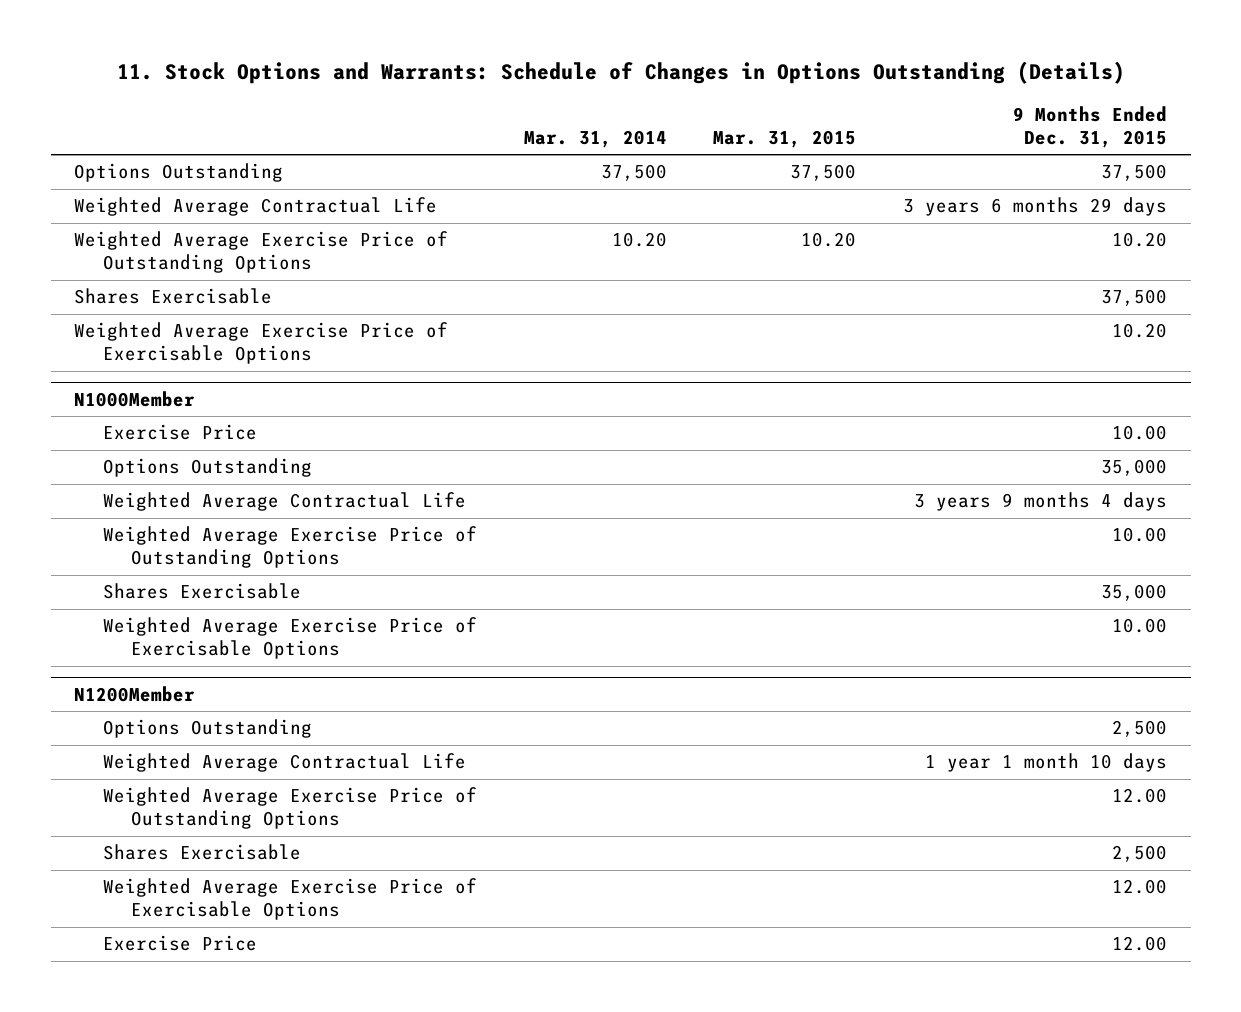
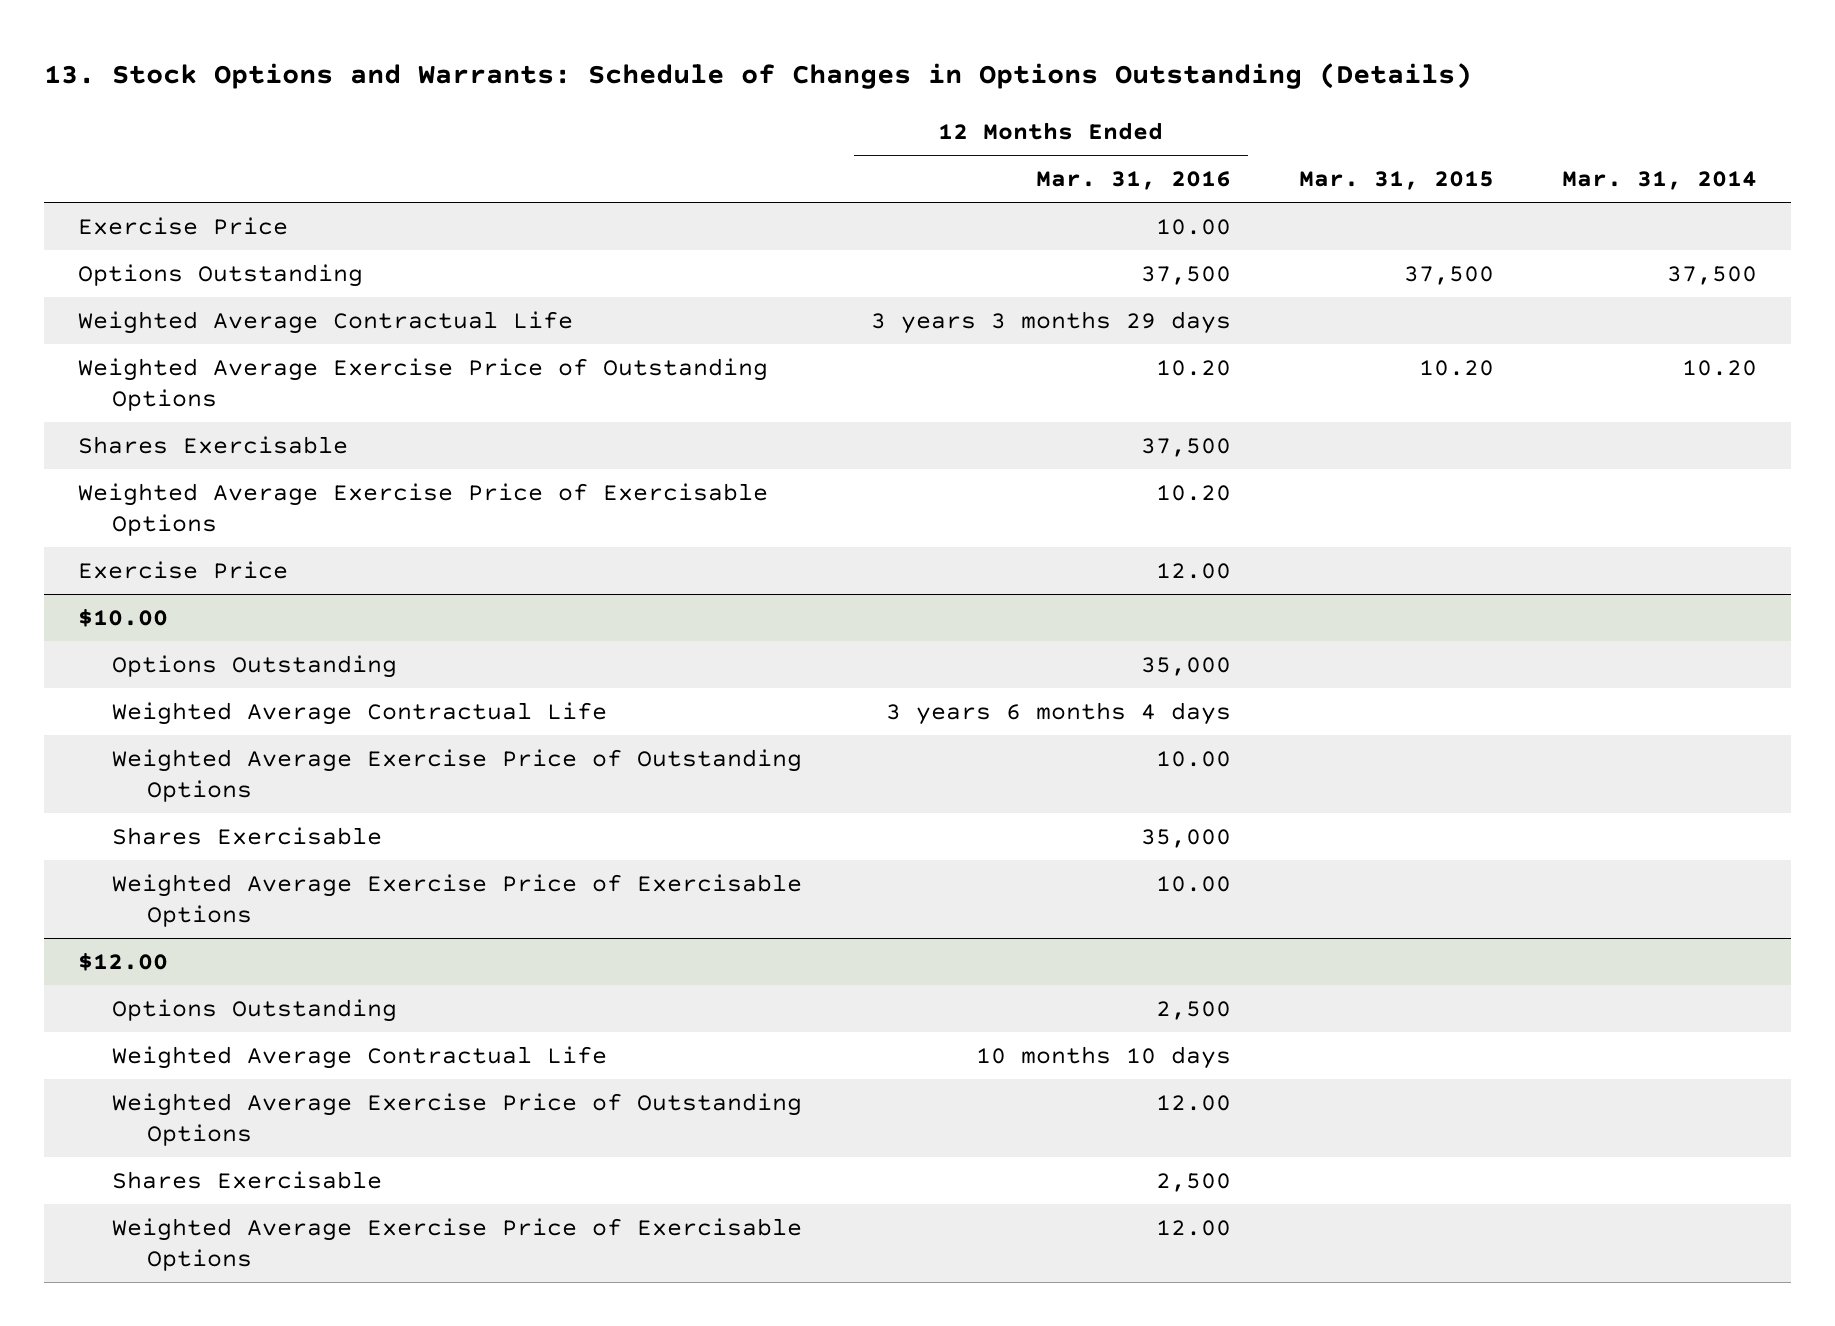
- 11. Stock Options and Warrants: Schedule of Changes in Options Outstanding (Details)
+ 13. Stock Options and Warrants: Schedule of Changes in Options Outstanding (Details)
- | Mar. 31, 2014 | Mar. 31, 2015 | 9 Months Ended Dec. 31, 2015
+ | 12 Months Ended Mar. 31, 2016 | Mar. 31, 2015 | Mar. 31, 2014
+ Exercise Price | 10.00 | |
- N1000Member
- Exercise Price | | | 10.00
+ Exercise Price | 12.00 | |
+ $10.00
- N1200Member
+ $12.00
- Exercise Price | | | 12.00

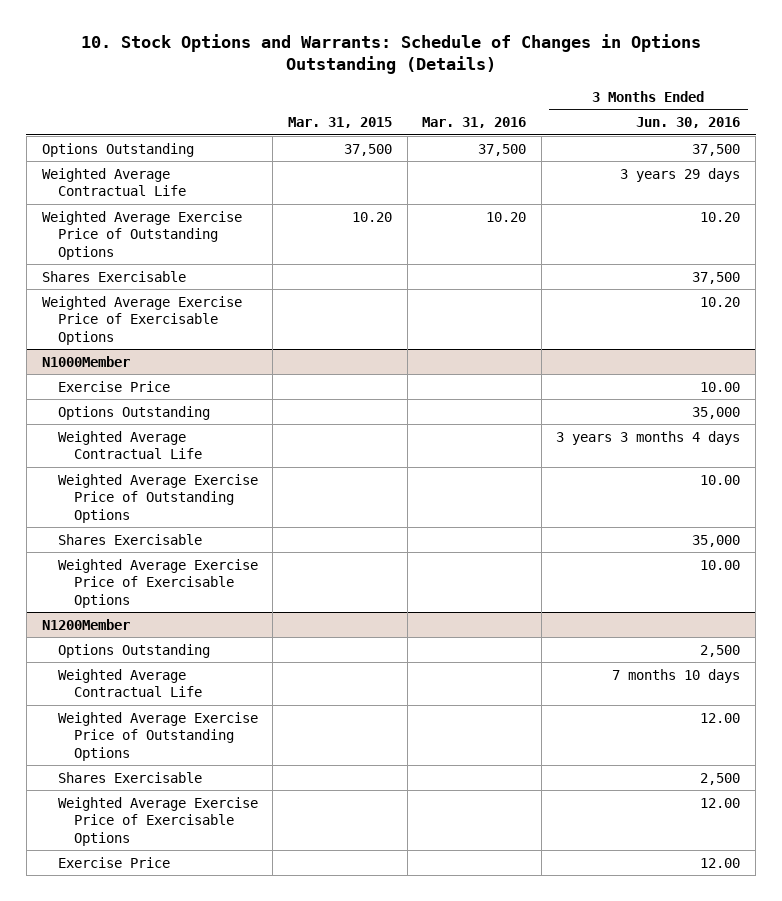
- 13. Stock Options and Warrants: Schedule of Changes in Options Outstanding (Details)
+ 10. Stock Options and Warrants: Schedule of Changes in Options Outstanding (Details)
- | 12 Months Ended Mar. 31, 2016 | Mar. 31, 2015 | Mar. 31, 2014
+ | Mar. 31, 2015 | Mar. 31, 2016 | 3 Months Ended Jun. 30, 2016
- Exercise Price | 10.00 | |
- Exercise Price | 12.00 | |
- $10.00
+ N1000Member
+ Exercise Price | | | 10.00
- $12.00
+ N1200Member
+ Exercise Price | | | 12.00

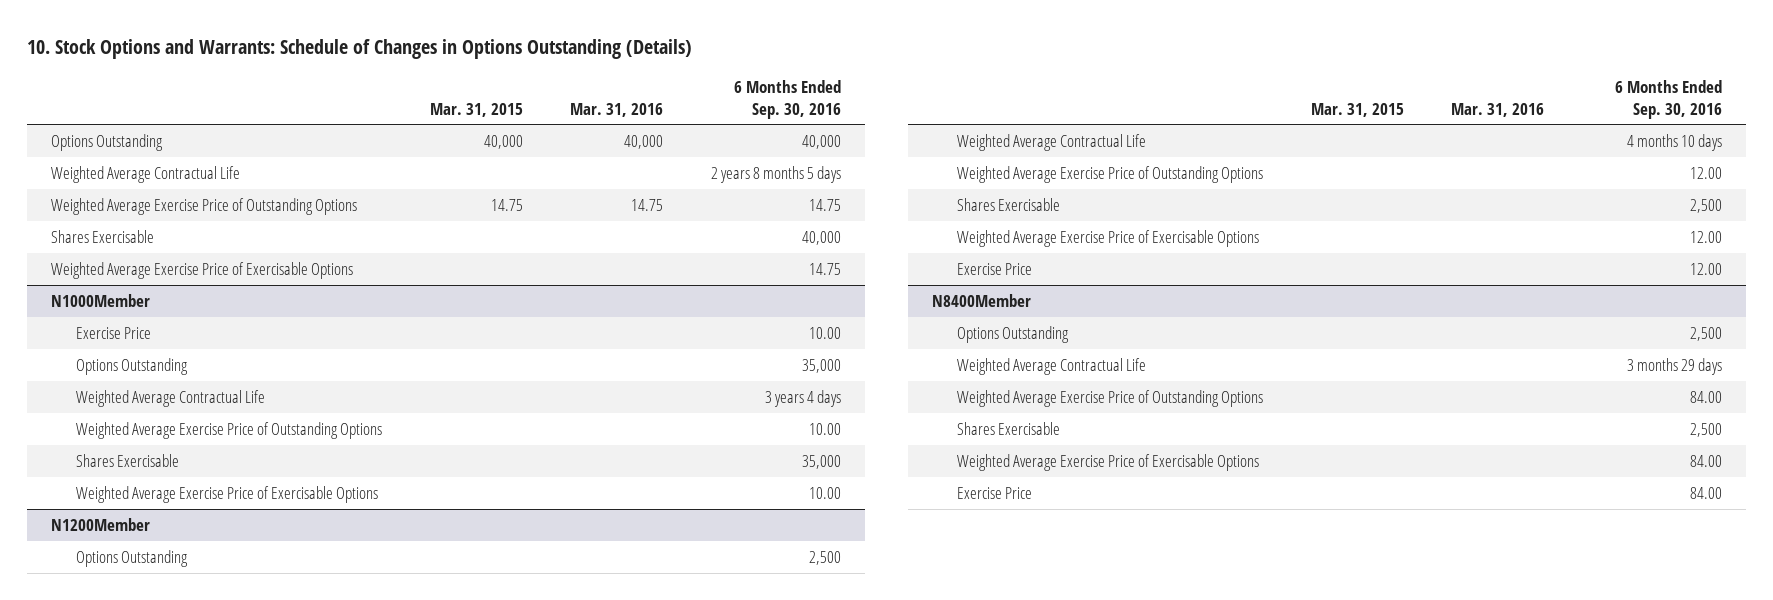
- | Mar. 31, 2015 | Mar. 31, 2016 | 3 Months Ended Jun. 30, 2016
+ | Mar. 31, 2015 | Mar. 31, 2016 | 6 Months Ended Sep. 30, 2016
- Options Outstanding | 37,500 | 37,500 | 37,500
+ Options Outstanding | 40,000 | 40,000 | 40,000
- Weighted Average Exercise Price of Outstanding Options | 10.20 | 10.20 | 10.20
+ Weighted Average Exercise Price of Outstanding Options | 14.75 | 14.75 | 14.75
+ N8400Member
+ Options Outstanding | | | 2,500
+ Weighted Average Contractual Life | | | 3 months 29 days
+ Weighted Average Exercise Price of Outstanding Options | | | 84.00
+ Shares Exercisable | | | 2,500
+ Weighted Average Exercise Price of Exercisable Options | | | 84.00
+ Exercise Price | | | 84.00

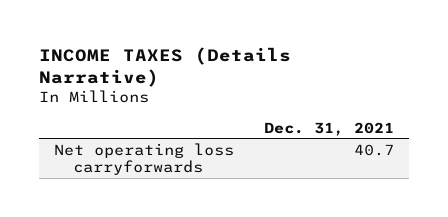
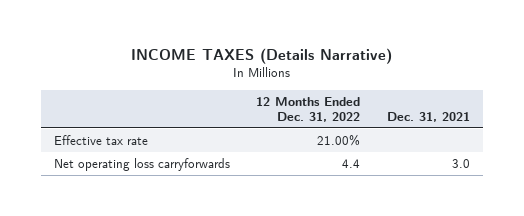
- | Dec. 31, 2021
+ | 12 Months Ended Dec. 31, 2022 | Dec. 31, 2021
- Net operating loss carryforwards | 40.7
+ Effective tax rate | 21.00% |
+ Net operating loss carryforwards | 4.4 | 3.0

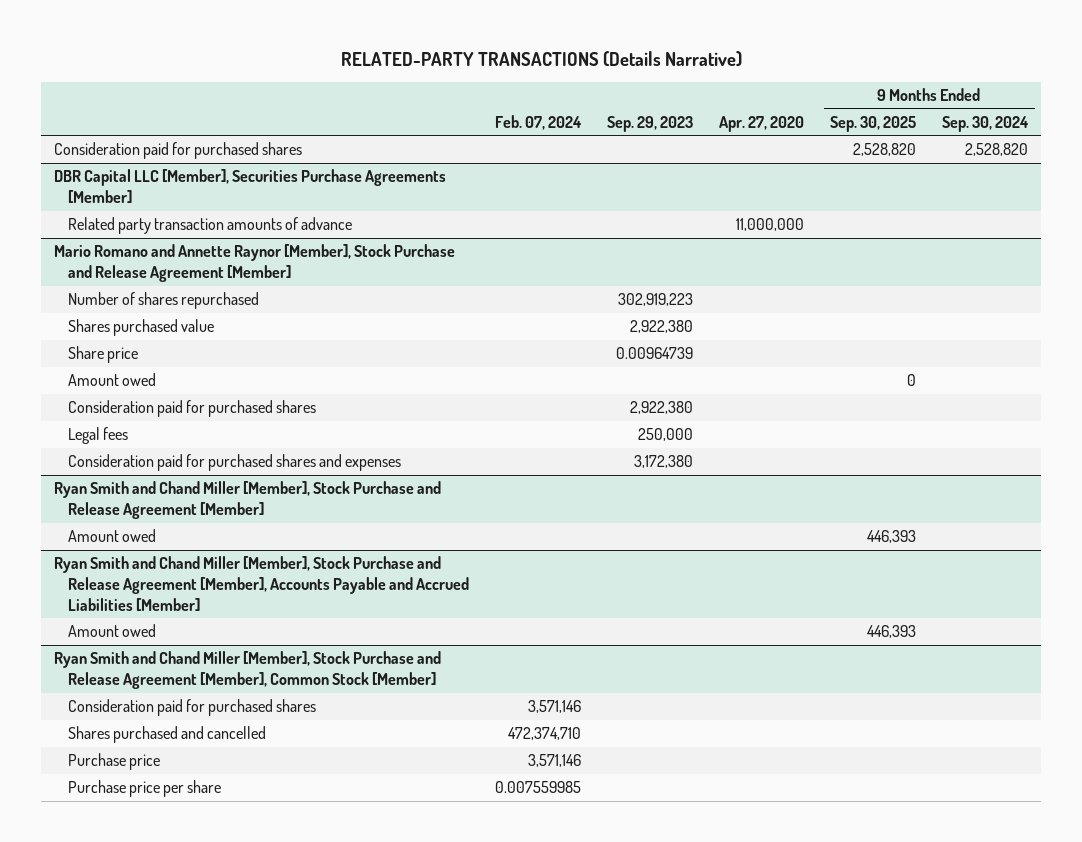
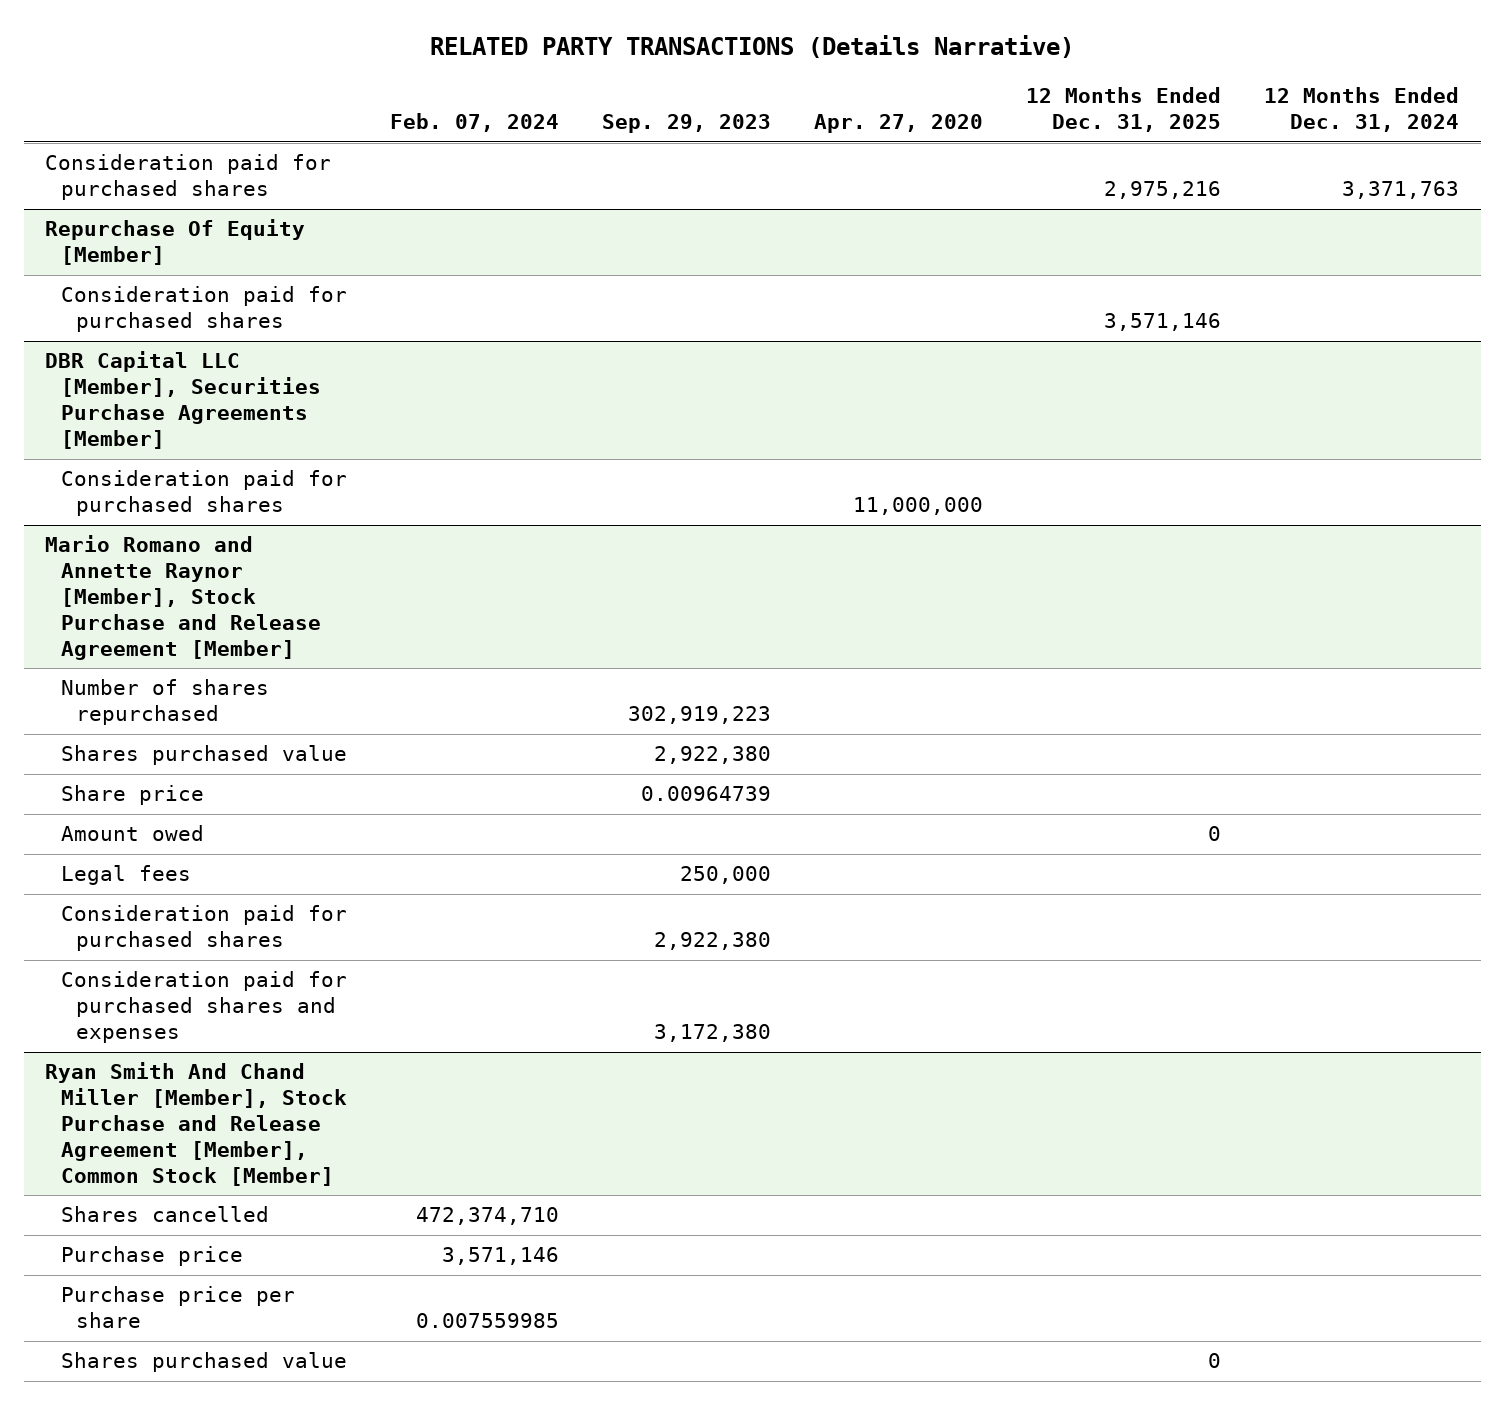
- RELATED-PARTY TRANSACTIONS (Details Narrative)
+ RELATED PARTY TRANSACTIONS (Details Narrative)
- | Feb. 07, 2024 | Sep. 29, 2023 | Apr. 27, 2020 | 9 Months Ended Sep. 30, 2025 | 9 Months Ended Sep. 30, 2024
+ | Feb. 07, 2024 | Sep. 29, 2023 | Apr. 27, 2020 | 12 Months Ended Dec. 31, 2025 | 12 Months Ended Dec. 31, 2024
+ Repurchase Of Equity [Member]
+ Consideration paid for purchased shares | | | | 3,571,146 |
@ DBR Capital LLC [Member], Securities Purchase Agreements [Member]
- Related party transaction amounts of advance | | | 11,000,000 | |
+ Consideration paid for purchased shares | | | 11,000,000 | |
@ Mario Romano and Annette Raynor [Member], Stock Purchase and Release Agreement [Member]
moved down: Consideration paid for purchased shares | | 2,922,380 | | |
- Ryan Smith and Chand Miller [Member], Stock Purchase and Release Agreement [Member]
- Amount owed | | | | 446,393 |
- Ryan Smith and Chand Miller [Member], Stock Purchase and Release Agreement [Member], Accounts Payable and Accrued Liabilities [Member]
- Amount owed | | | | 446,393 |
- Ryan Smith and Chand Miller [Member], Stock Purchase and Release Agreement [Member], Common Stock [Member]
- Consideration paid for purchased shares | 3,571,146 | | | |
- Shares purchased and cancelled | 472,374,710 | | | |
+ Ryan Smith And Chand Miller [Member], Stock Purchase and Release Agreement [Member], Common Stock [Member]
+ Shares cancelled | 472,374,710 | | | |
+ Shares purchased value | | | | 0 |

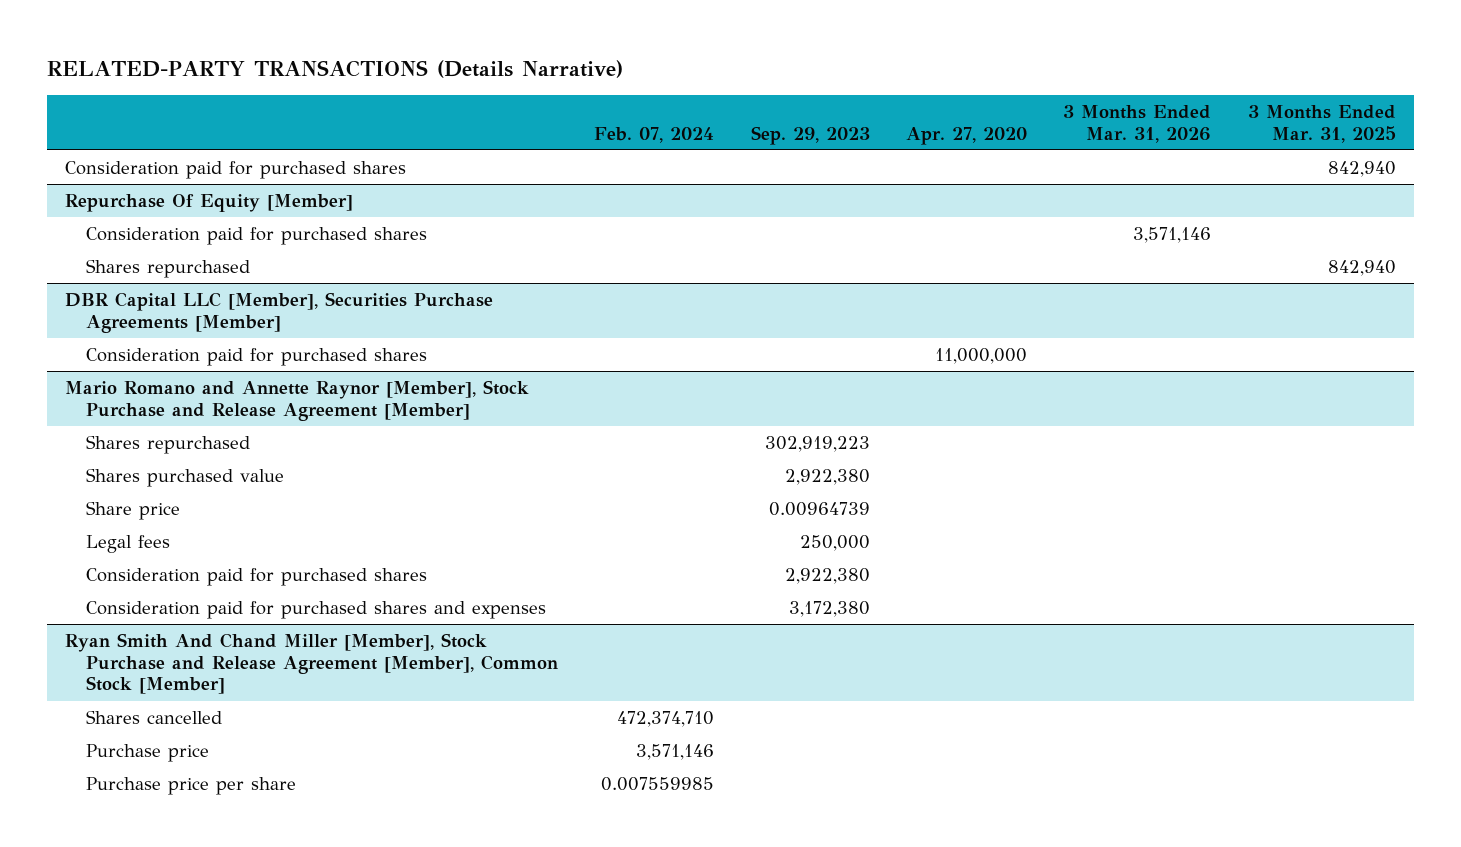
- RELATED PARTY TRANSACTIONS (Details Narrative)
+ RELATED-PARTY TRANSACTIONS (Details Narrative)
- | Feb. 07, 2024 | Sep. 29, 2023 | Apr. 27, 2020 | 12 Months Ended Dec. 31, 2025 | 12 Months Ended Dec. 31, 2024
+ | Feb. 07, 2024 | Sep. 29, 2023 | Apr. 27, 2020 | 3 Months Ended Mar. 31, 2026 | 3 Months Ended Mar. 31, 2025
@ Repurchase Of Equity [Member]
+ Shares repurchased | | | | | 842,940
@ Mario Romano and Annette Raynor [Member], Stock Purchase and Release Agreement [Member]
- Number of shares repurchased | | 302,919,223 | | |
+ Shares repurchased | | 302,919,223 | | |
- Amount owed | | | | 0 |
@ Ryan Smith And Chand Miller [Member], Stock Purchase and Release Agreement [Member], Common Stock [Member]
- Shares purchased value | | | | 0 |

